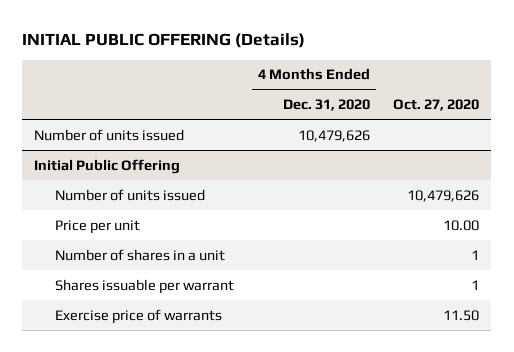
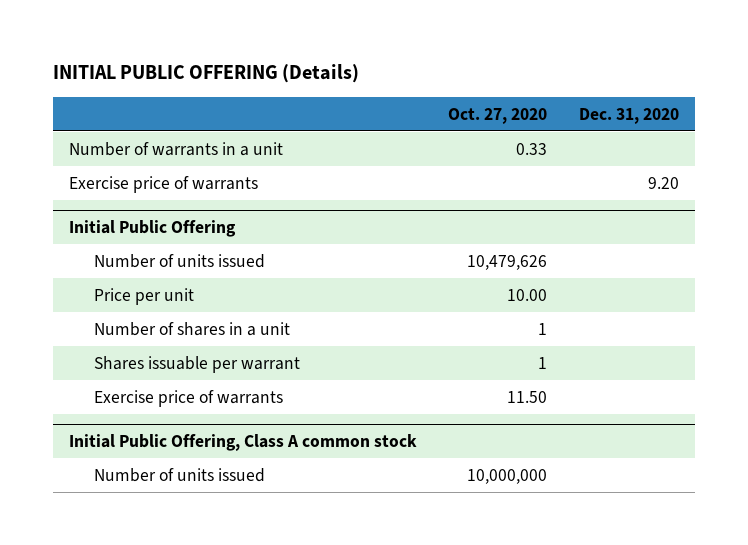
- | 4 Months Ended Dec. 31, 2020 | Oct. 27, 2020
+ | Oct. 27, 2020 | Dec. 31, 2020
- Number of units issued | 10,479,626 |
+ Number of warrants in a unit | 0.33 |
+ Exercise price of warrants | | 9.20
+ Initial Public Offering, Class A common stock
+ Number of units issued | 10,000,000 |

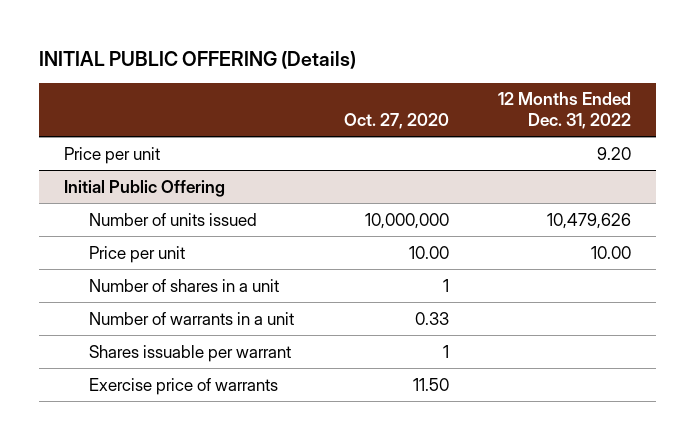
- | Oct. 27, 2020 | Dec. 31, 2020
+ | Oct. 27, 2020 | 12 Months Ended Dec. 31, 2022
- Number of warrants in a unit | 0.33 |
- Exercise price of warrants | | 9.20
+ Price per unit | | 9.20
@ Initial Public Offering
- Number of units issued | 10,479,626 |
+ Number of units issued | 10,000,000 | 10,479,626
+ Number of warrants in a unit | 0.33 |
- Initial Public Offering, Class A common stock
- Number of units issued | 10,000,000 |

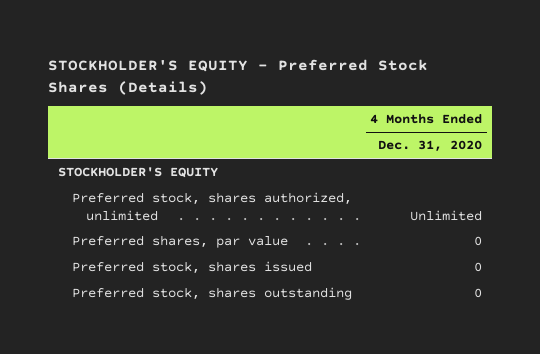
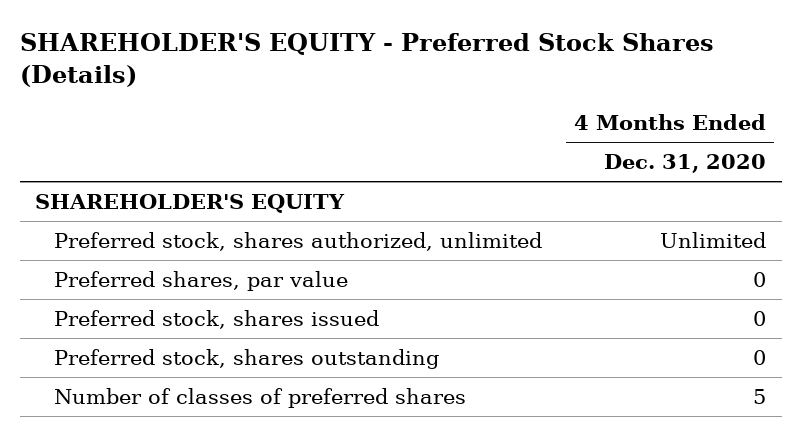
- STOCKHOLDER'S EQUITY - Preferred Stock Shares (Details)
+ SHAREHOLDER'S EQUITY - Preferred Stock Shares (Details)
- STOCKHOLDER'S EQUITY
+ SHAREHOLDER'S EQUITY
+ Number of classes of preferred shares | 5

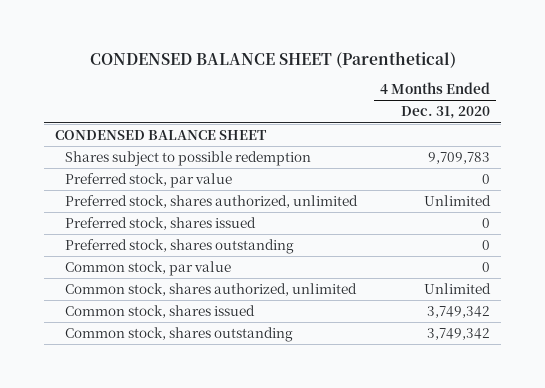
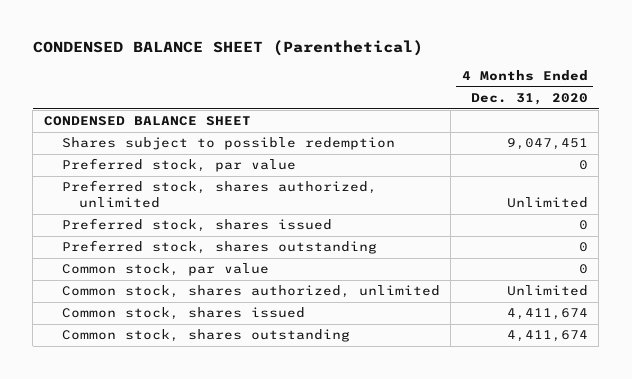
- Shares subject to possible redemption | 9,709,783
+ Shares subject to possible redemption | 9,047,451
- Common stock, shares issued | 3,749,342
- Common stock, shares outstanding | 3,749,342
+ Common stock, shares issued | 4,411,674
+ Common stock, shares outstanding | 4,411,674

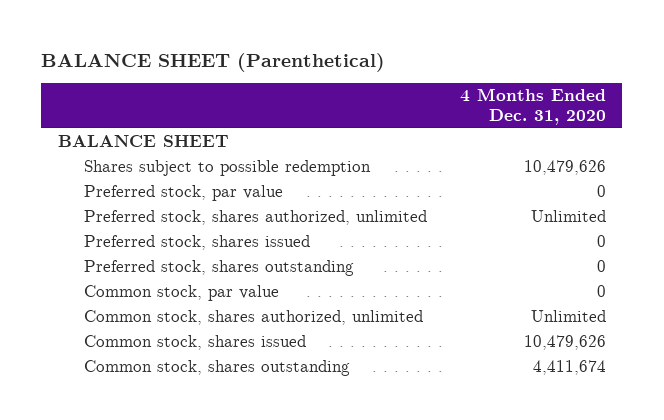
- CONDENSED BALANCE SHEET (Parenthetical)
+ BALANCE SHEET (Parenthetical)
- CONDENSED BALANCE SHEET
- Shares subject to possible redemption | 9,047,451
+ BALANCE SHEET
+ Shares subject to possible redemption | 10,479,626
- Common stock, shares issued | 4,411,674
+ Common stock, shares issued | 10,479,626

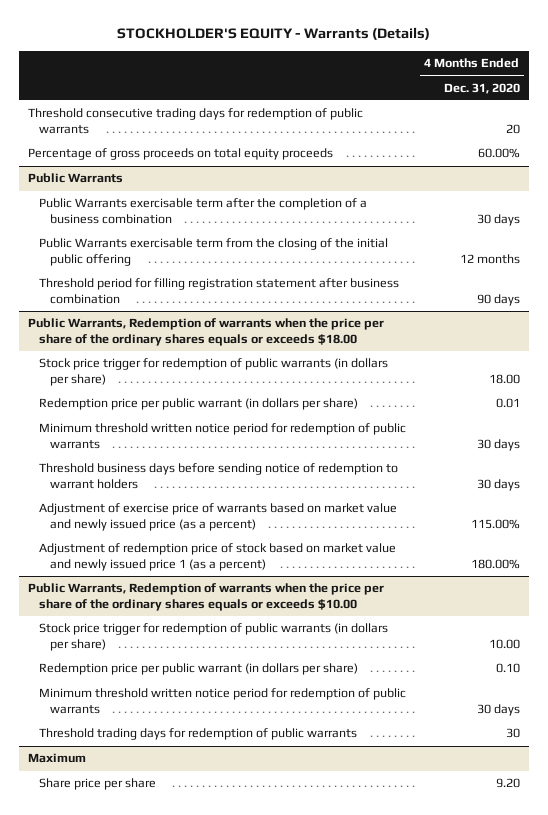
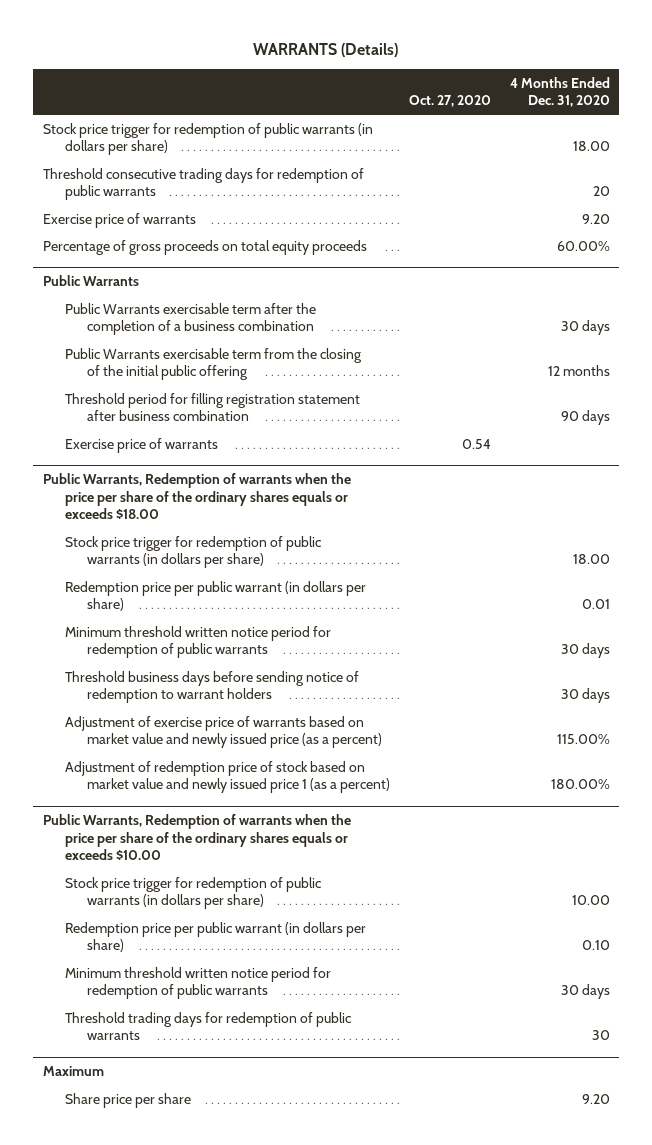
- STOCKHOLDER'S EQUITY - Warrants (Details)
+ WARRANTS (Details)
- | 4 Months Ended Dec. 31, 2020
+ | Oct. 27, 2020 | 4 Months Ended Dec. 31, 2020
+ Stock price trigger for redemption of public warrants (in dollars per share) | | 18.00
+ Exercise price of warrants | | 9.20
@ Public Warrants
+ Exercise price of warrants | 0.54 |

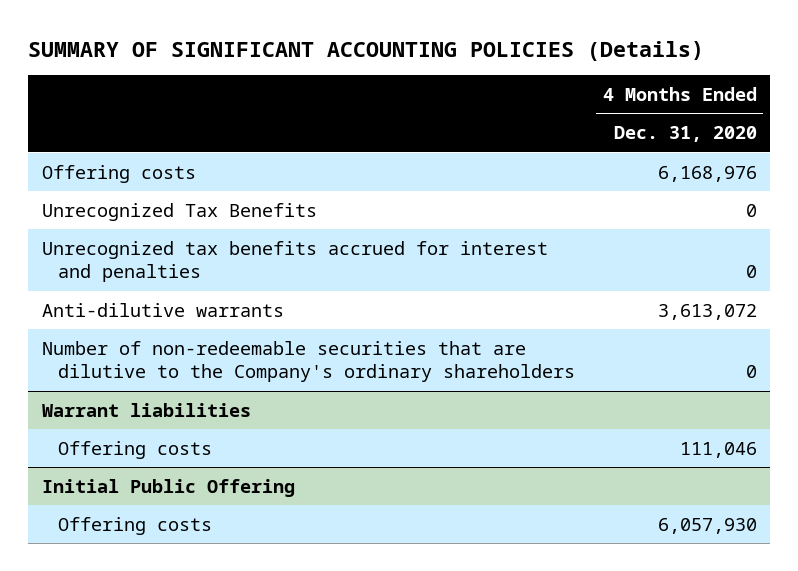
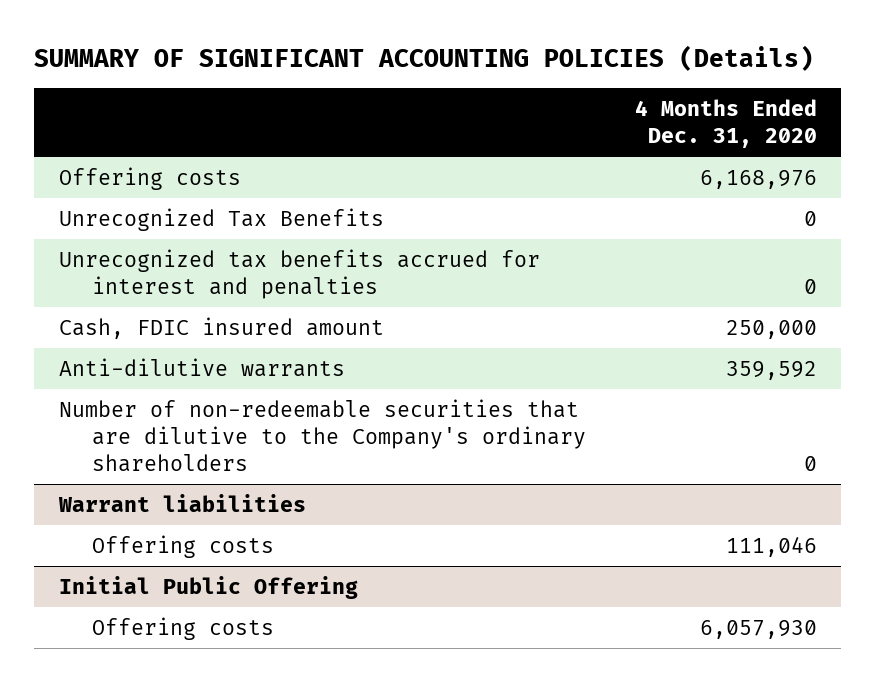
- Anti-dilutive warrants | 3,613,072
+ Cash, FDIC insured amount | 250,000
+ Anti-dilutive warrants | 359,592

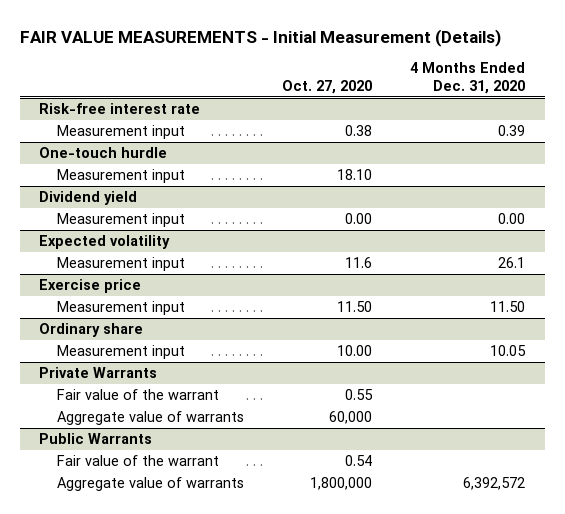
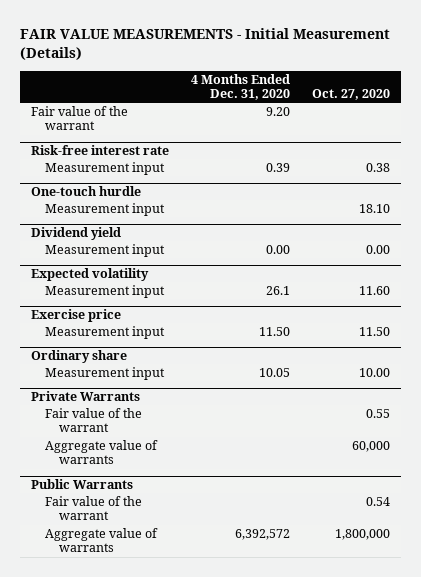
- | Oct. 27, 2020 | 4 Months Ended Dec. 31, 2020
+ | 4 Months Ended Dec. 31, 2020 | Oct. 27, 2020
+ Fair value of the warrant | 9.20 |
@ Expected volatility
- Measurement input | 11.6 | 26.1
+ Measurement input | 26.1 | 11.60

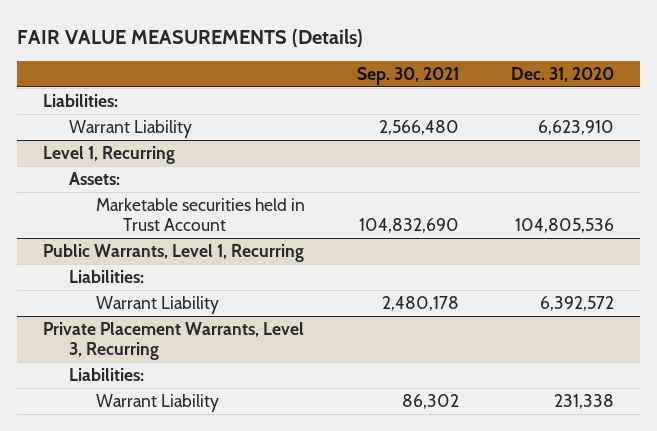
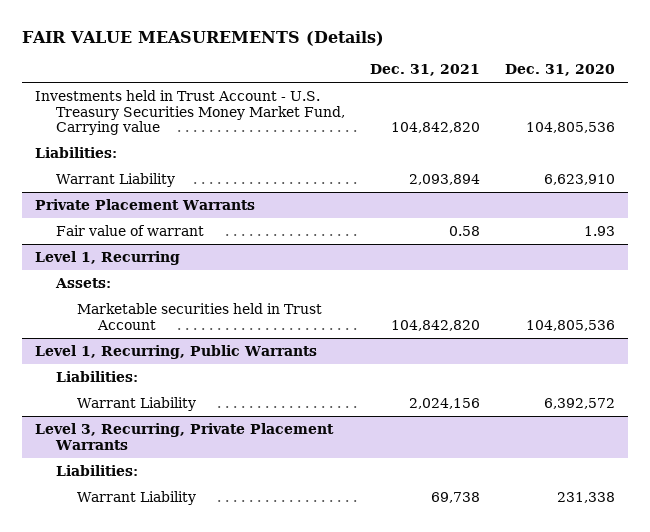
- | Sep. 30, 2021 | Dec. 31, 2020
+ | Dec. 31, 2021 | Dec. 31, 2020
+ Investments held in Trust Account - U.S. Treasury Securities Money Market Fund, Carrying value | 104,842,820 | 104,805,536
+ Private Placement Warrants
+ Fair value of warrant | 0.58 | 1.93
- Public Warrants, Level 1, Recurring
+ Level 1, Recurring, Public Warrants
- Private Placement Warrants, Level 3, Recurring
+ Level 3, Recurring, Private Placement Warrants

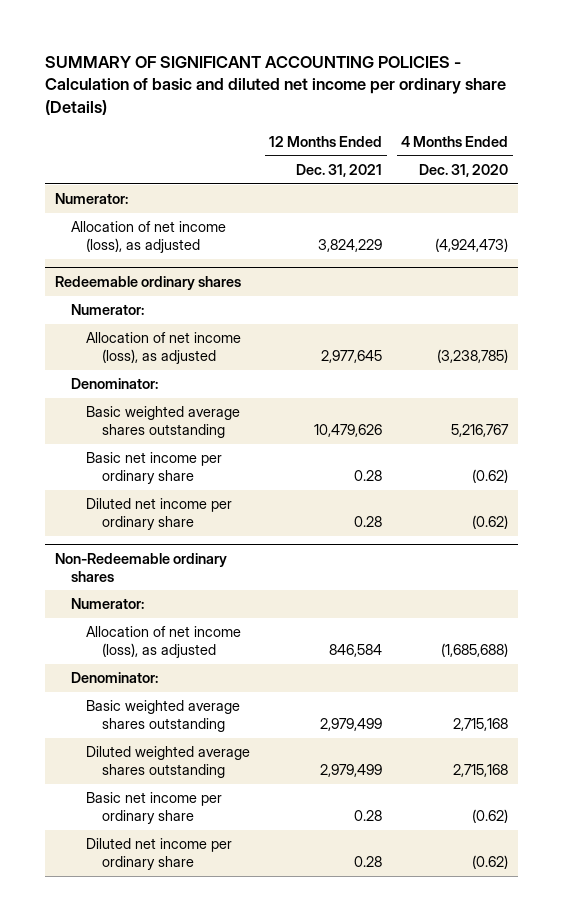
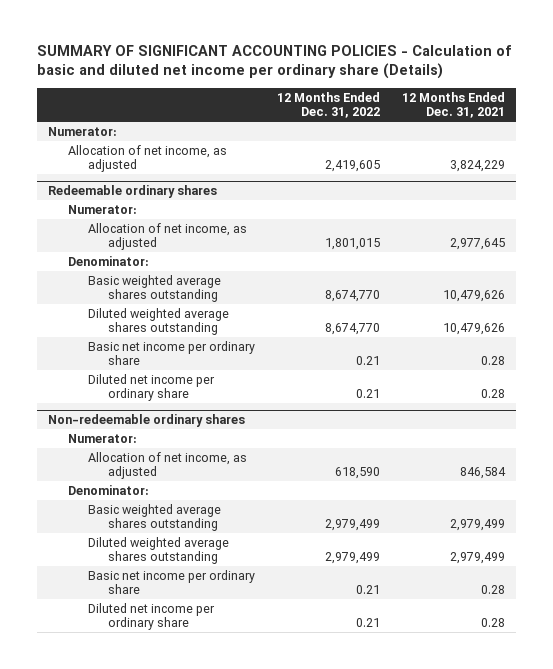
- | 12 Months Ended Dec. 31, 2021 | 4 Months Ended Dec. 31, 2020
+ | 12 Months Ended Dec. 31, 2022 | 12 Months Ended Dec. 31, 2021
- Allocation of net income (loss), as adjusted | 3,824,229 | (4,924,473)
+ Allocation of net income, as adjusted | 2,419,605 | 3,824,229
@ Redeemable ordinary shares
- Allocation of net income (loss), as adjusted | 2,977,645 | (3,238,785)
+ Allocation of net income, as adjusted | 1,801,015 | 2,977,645
+ Diluted weighted average shares outstanding | 8,674,770 | 10,479,626
- Non-Redeemable ordinary shares
+ Non-redeemable ordinary shares
- Allocation of net income (loss), as adjusted | 846,584 | (1,685,688)
+ Allocation of net income, as adjusted | 618,590 | 846,584

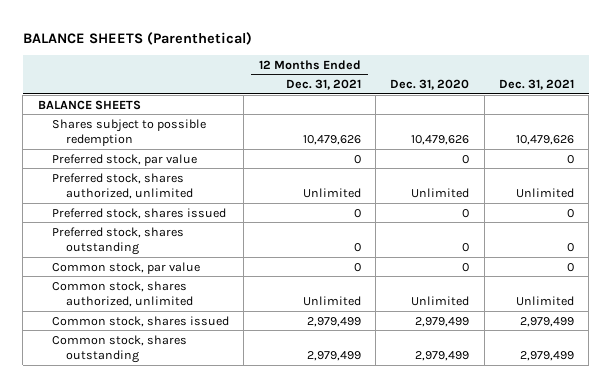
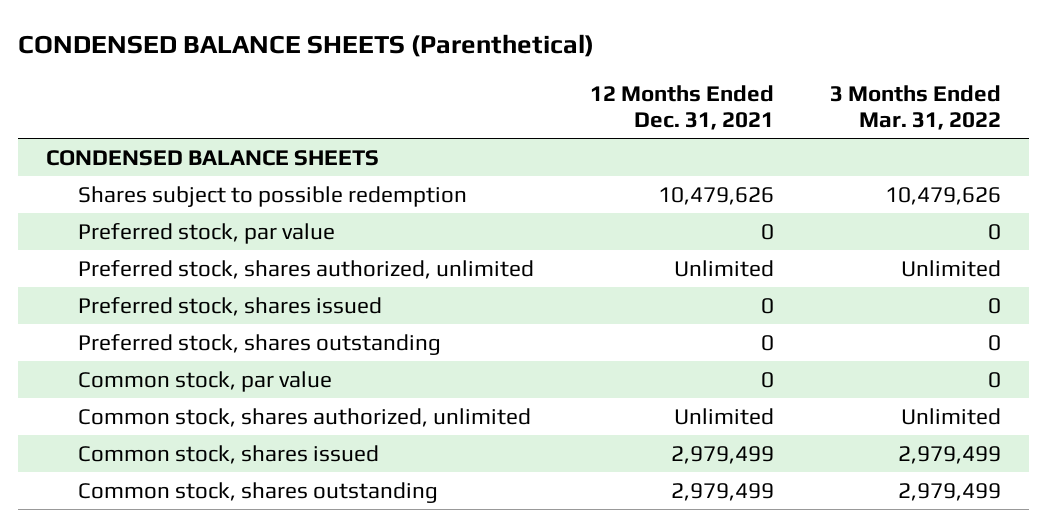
- BALANCE SHEETS (Parenthetical)
+ CONDENSED BALANCE SHEETS (Parenthetical)
- | 12 Months Ended Dec. 31, 2021 | Dec. 31, 2020 | Dec. 31, 2021
+ | 12 Months Ended Dec. 31, 2021 | 3 Months Ended Mar. 31, 2022
- BALANCE SHEETS
+ CONDENSED BALANCE SHEETS

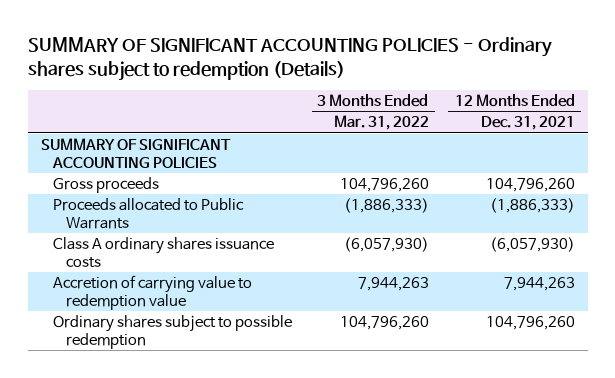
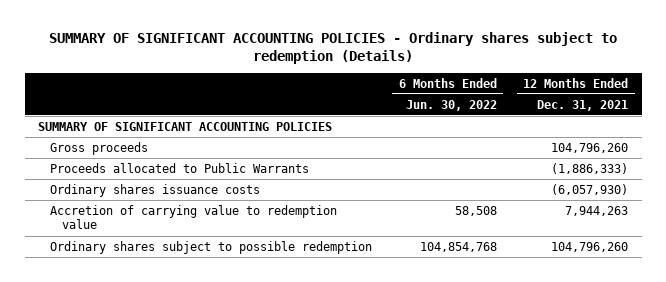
- | 3 Months Ended Mar. 31, 2022 | 12 Months Ended Dec. 31, 2021
+ | 6 Months Ended Jun. 30, 2022 | 12 Months Ended Dec. 31, 2021
- Class A ordinary shares issuance costs | (6,057,930) | (6,057,930)
+ Ordinary shares issuance costs | | (6,057,930)

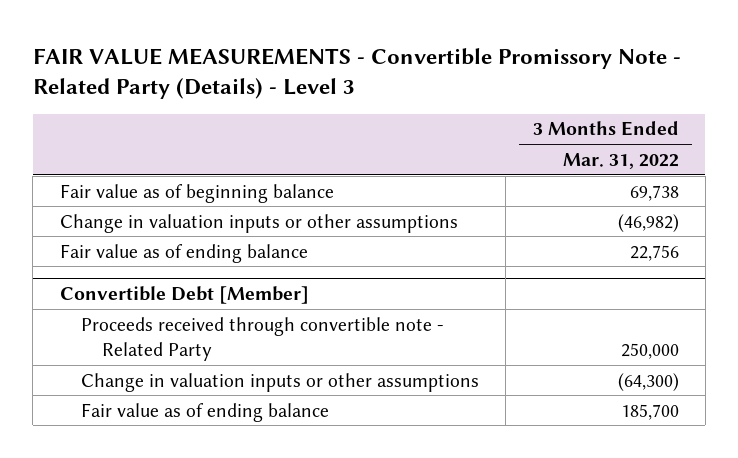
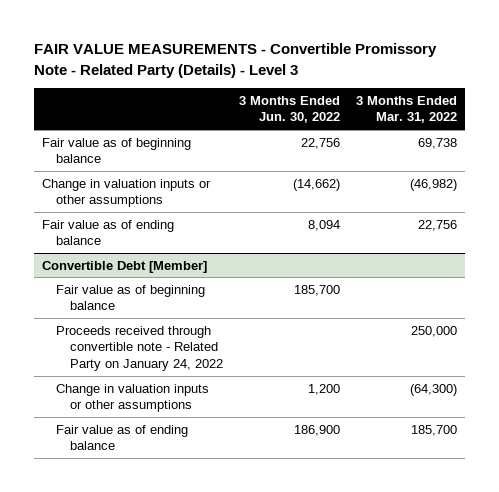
- | 3 Months Ended Mar. 31, 2022
+ | 3 Months Ended Jun. 30, 2022 | 3 Months Ended Mar. 31, 2022
@ Convertible Debt [Member]
- Proceeds received through convertible note - Related Party | 250,000
+ Fair value as of beginning balance | 185,700 |
+ Proceeds received through convertible note - Related Party on January 24, 2022 | | 250,000

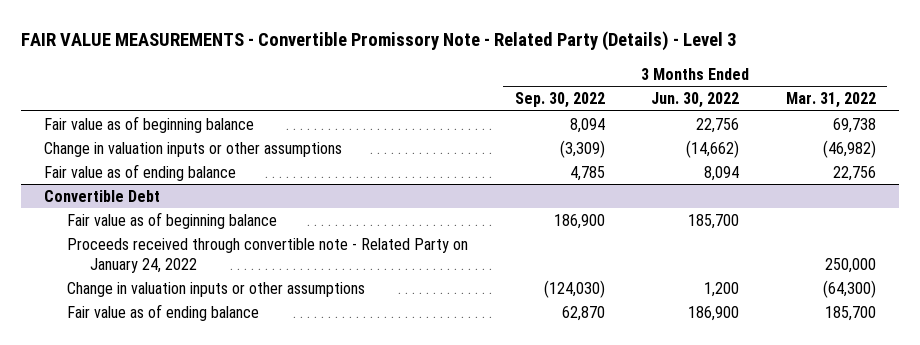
- | 3 Months Ended Jun. 30, 2022 | 3 Months Ended Mar. 31, 2022
+ | 3 Months Ended Sep. 30, 2022 | 3 Months Ended Jun. 30, 2022 | 3 Months Ended Mar. 31, 2022
- Convertible Debt [Member]
+ Convertible Debt

